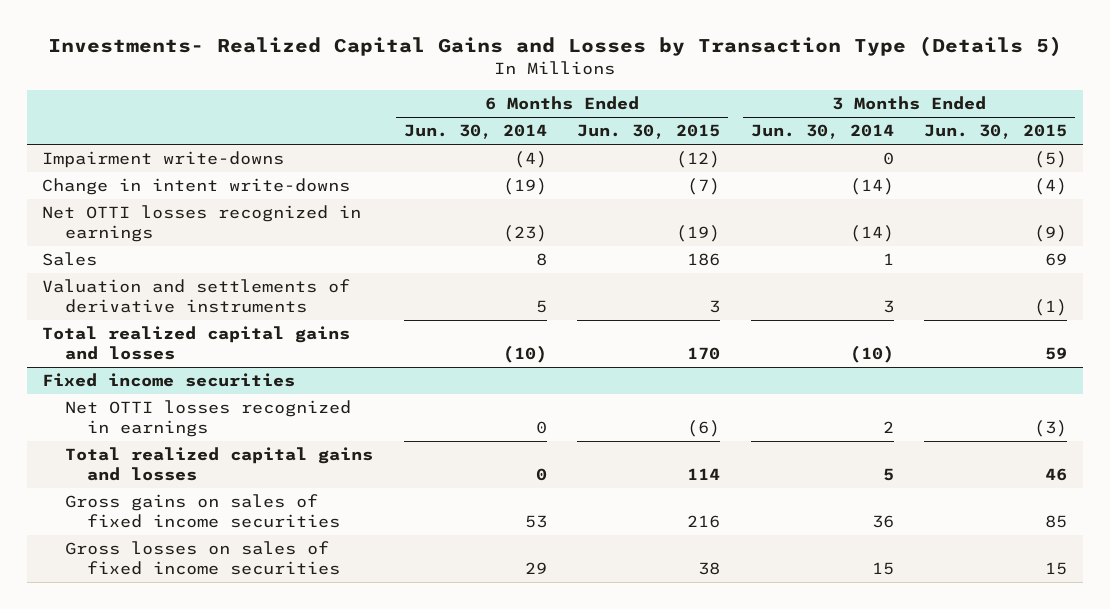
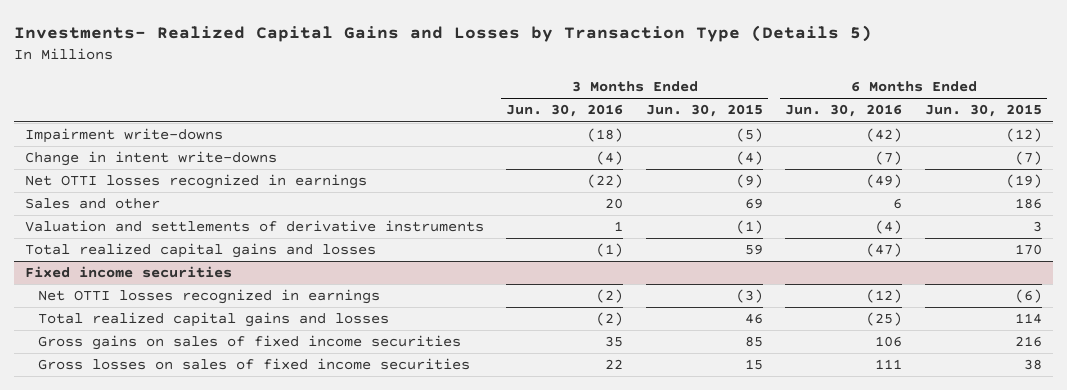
- | 6 Months Ended Jun. 30, 2014 | 6 Months Ended Jun. 30, 2015 | 3 Months Ended Jun. 30, 2014 | 3 Months Ended Jun. 30, 2015
+ | 3 Months Ended Jun. 30, 2016 | 3 Months Ended Jun. 30, 2015 | 6 Months Ended Jun. 30, 2016 | 6 Months Ended Jun. 30, 2015
- Sales | 8 | 186 | 1 | 69
+ Sales and other | 20 | 69 | 6 | 186

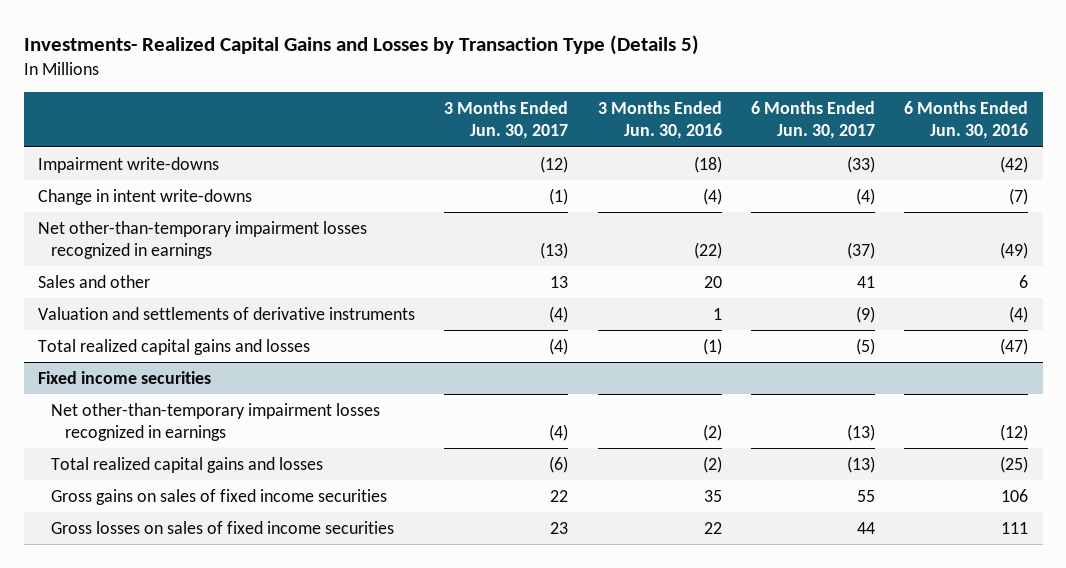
- | 3 Months Ended Jun. 30, 2016 | 3 Months Ended Jun. 30, 2015 | 6 Months Ended Jun. 30, 2016 | 6 Months Ended Jun. 30, 2015
+ | 3 Months Ended Jun. 30, 2017 | 3 Months Ended Jun. 30, 2016 | 6 Months Ended Jun. 30, 2017 | 6 Months Ended Jun. 30, 2016
- Net OTTI losses recognized in earnings | (22) | (9) | (49) | (19)
+ Net other-than-temporary impairment losses recognized in earnings | (13) | (22) | (37) | (49)
@ Fixed income securities
- Net OTTI losses recognized in earnings | (2) | (3) | (12) | (6)
+ Net other-than-temporary impairment losses recognized in earnings | (4) | (2) | (13) | (12)

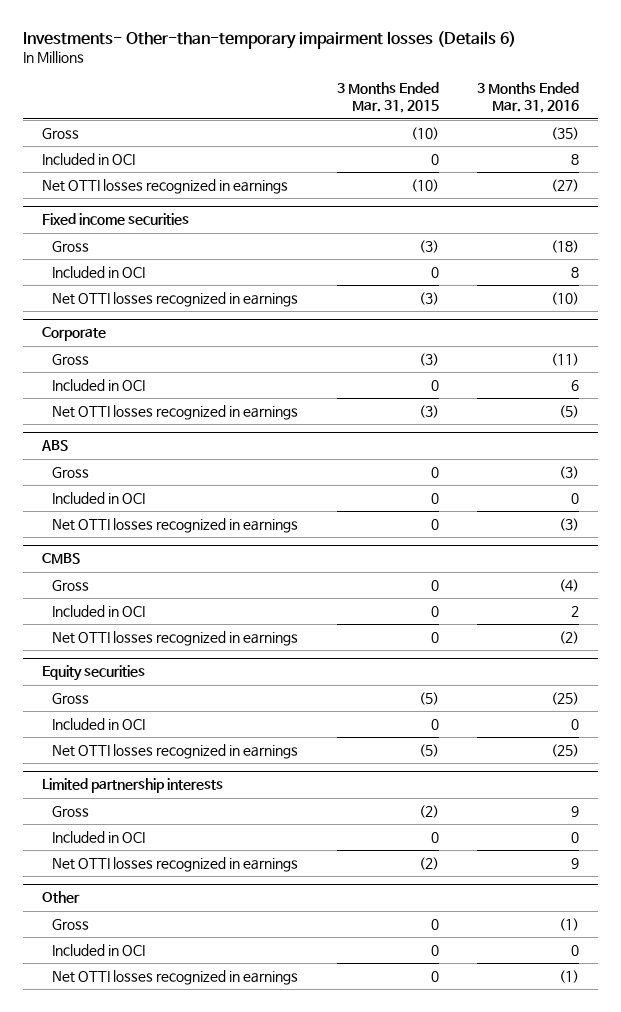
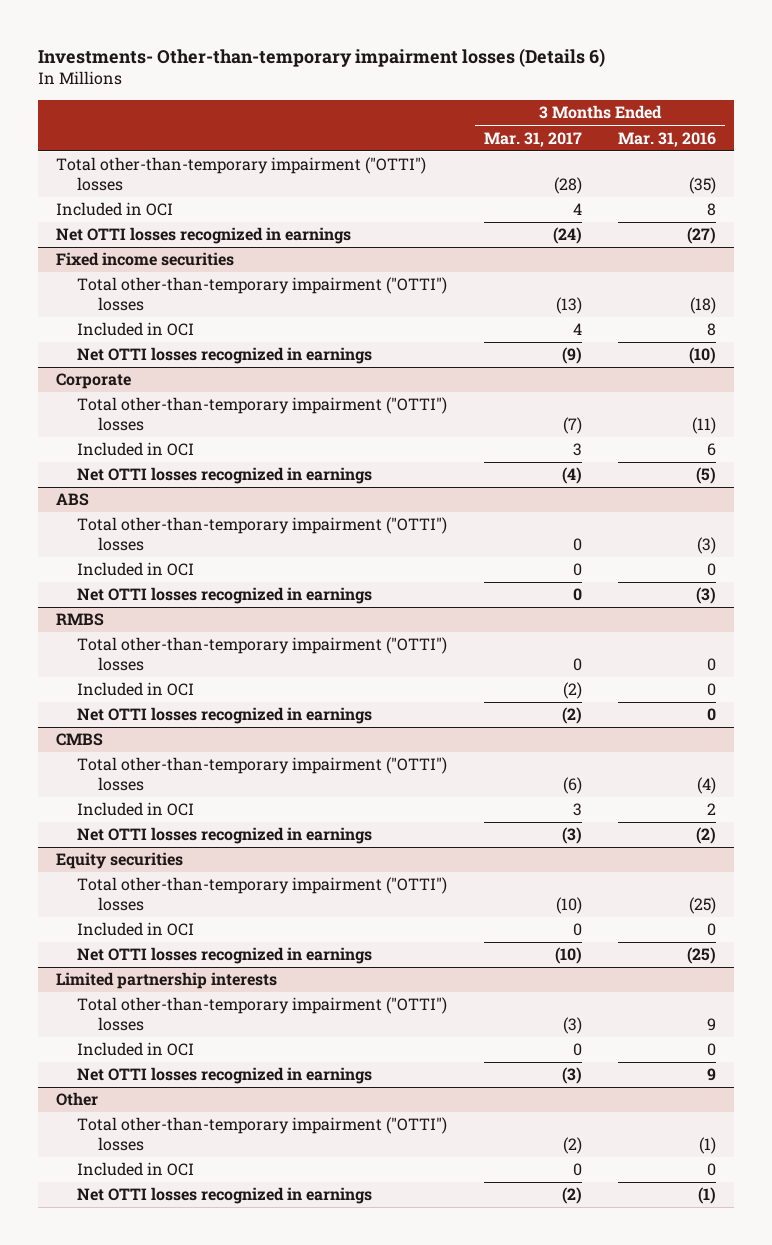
- | 3 Months Ended Mar. 31, 2015 | 3 Months Ended Mar. 31, 2016
+ | 3 Months Ended Mar. 31, 2017 | 3 Months Ended Mar. 31, 2016
- Gross | (10) | (35)
+ Total other-than-temporary impairment ("OTTI") losses | (28) | (35)
@ Fixed income securities
- Gross | (3) | (18)
+ Total other-than-temporary impairment ("OTTI") losses | (13) | (18)
@ Corporate
- Gross | (3) | (11)
+ Total other-than-temporary impairment ("OTTI") losses | (7) | (11)
@ ABS
- Gross | 0 | (3)
+ Total other-than-temporary impairment ("OTTI") losses | 0 | (3)
+ RMBS
+ Total other-than-temporary impairment ("OTTI") losses | 0 | 0
+ Included in OCI | (2) | 0
+ Net OTTI losses recognized in earnings | (2) | 0
@ CMBS
- Gross | 0 | (4)
+ Total other-than-temporary impairment ("OTTI") losses | (6) | (4)
@ Equity securities
- Gross | (5) | (25)
+ Total other-than-temporary impairment ("OTTI") losses | (10) | (25)
@ Limited partnership interests
- Gross | (2) | 9
+ Total other-than-temporary impairment ("OTTI") losses | (3) | 9
@ Other
- Gross | 0 | (1)
+ Total other-than-temporary impairment ("OTTI") losses | (2) | (1)

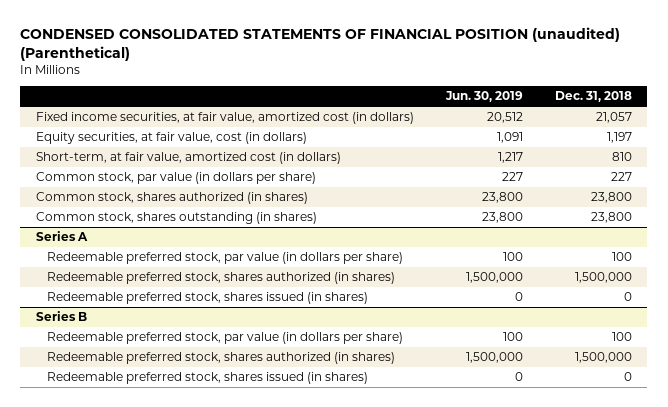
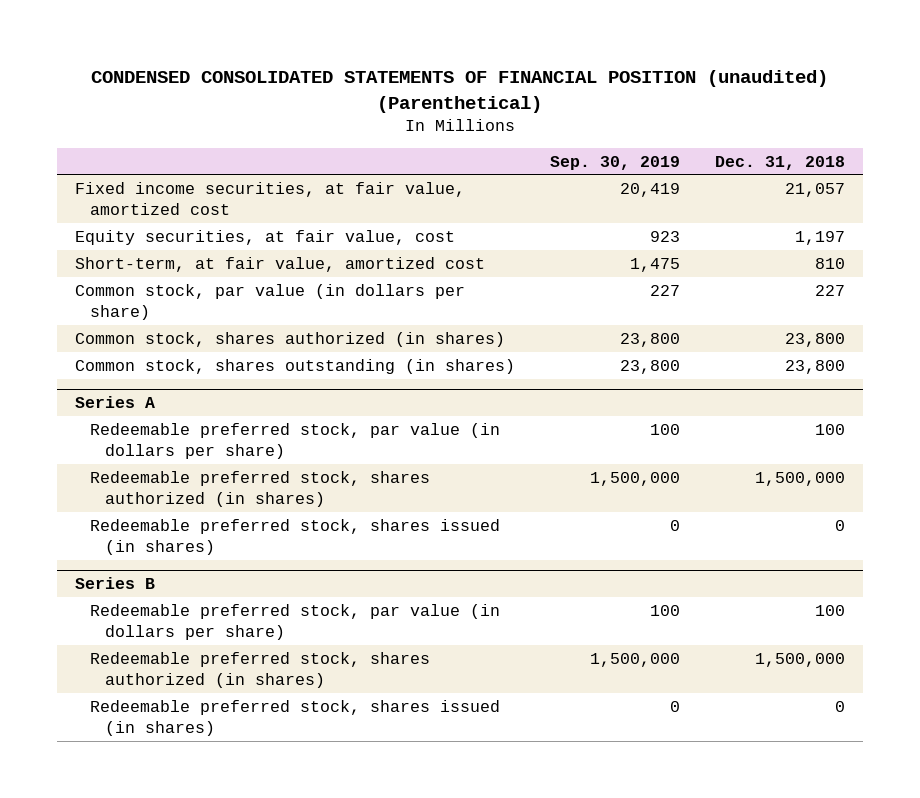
- | Jun. 30, 2019 | Dec. 31, 2018
+ | Sep. 30, 2019 | Dec. 31, 2018
- Fixed income securities, at fair value, amortized cost (in dollars) | 20,512 | 21,057
- Equity securities, at fair value, cost (in dollars) | 1,091 | 1,197
- Short-term, at fair value, amortized cost (in dollars) | 1,217 | 810
+ Fixed income securities, at fair value, amortized cost | 20,419 | 21,057
+ Equity securities, at fair value, cost | 923 | 1,197
+ Short-term, at fair value, amortized cost | 1,475 | 810

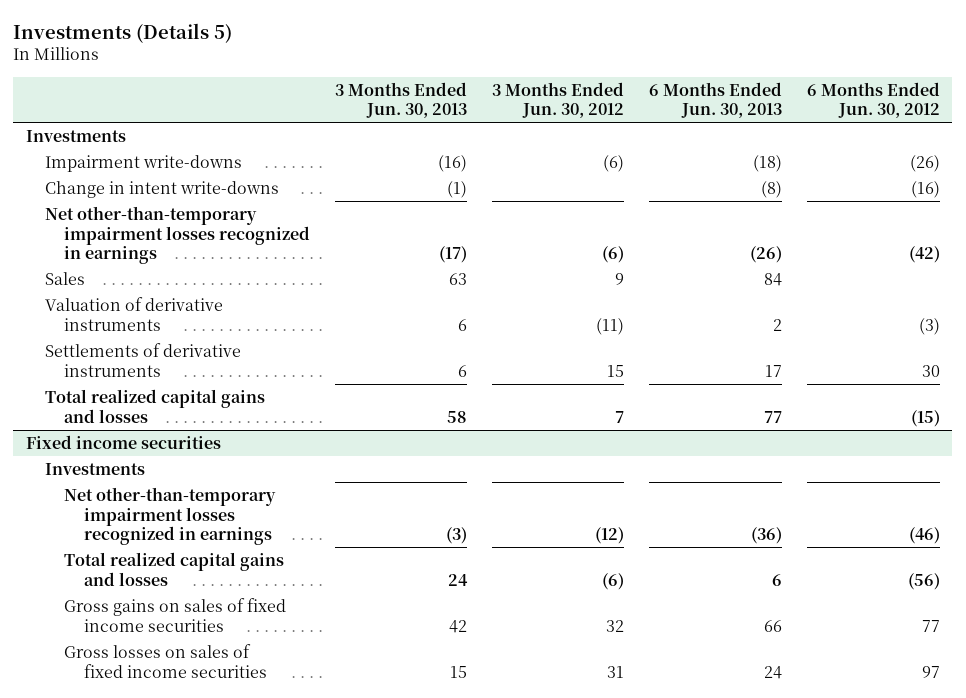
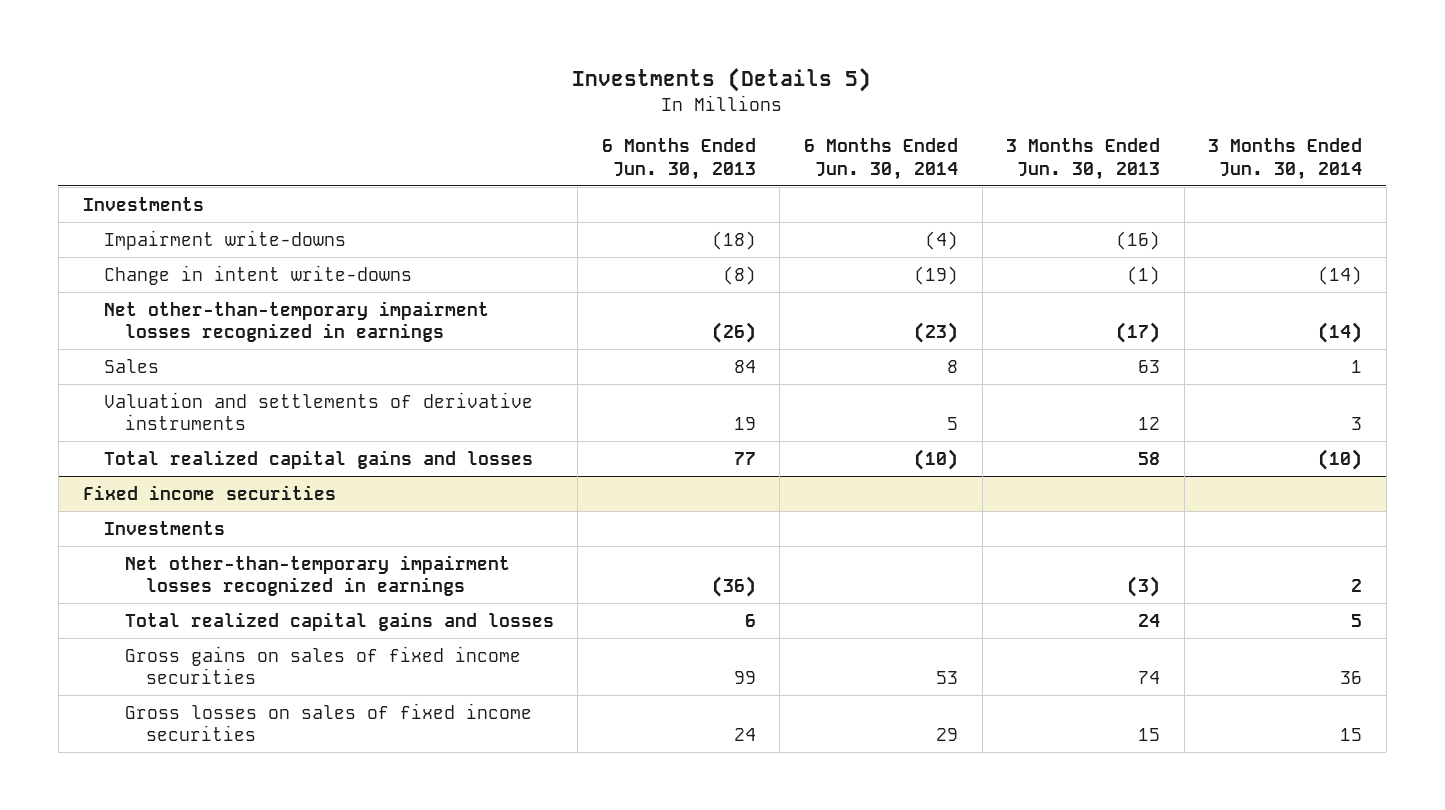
- | 3 Months Ended Jun. 30, 2013 | 3 Months Ended Jun. 30, 2012 | 6 Months Ended Jun. 30, 2013 | 6 Months Ended Jun. 30, 2012
+ | 6 Months Ended Jun. 30, 2013 | 6 Months Ended Jun. 30, 2014 | 3 Months Ended Jun. 30, 2013 | 3 Months Ended Jun. 30, 2014
- Valuation of derivative instruments | 6 | (11) | 2 | (3)
- Settlements of derivative instruments | 6 | 15 | 17 | 30
+ Valuation and settlements of derivative instruments | 19 | 5 | 12 | 3
@ Fixed income securities
- Gross gains on sales of fixed income securities | 42 | 32 | 66 | 77
+ Gross gains on sales of fixed income securities | 99 | 53 | 74 | 36

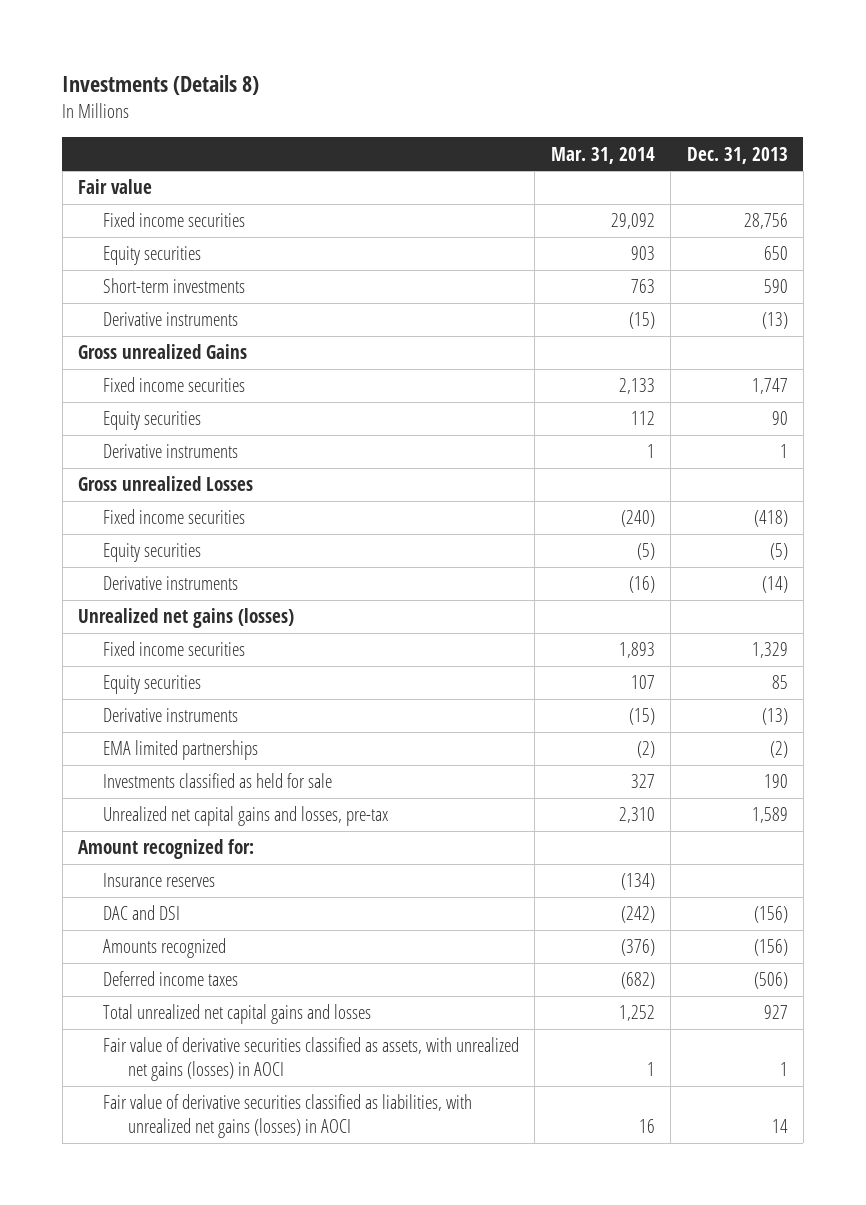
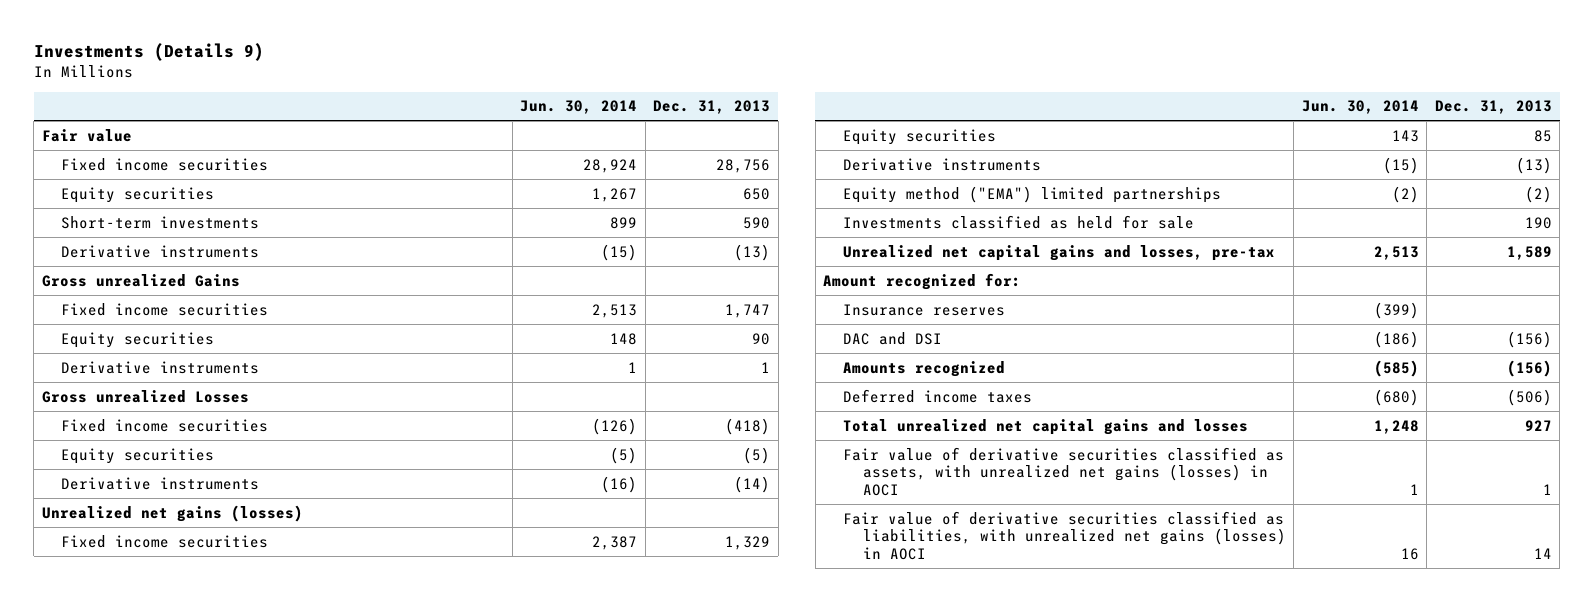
- Investments (Details 8)
+ Investments (Details 9)
- | Mar. 31, 2014 | Dec. 31, 2013
+ | Jun. 30, 2014 | Dec. 31, 2013
- EMA limited partnerships | (2) | (2)
+ Equity method ("EMA") limited partnerships | (2) | (2)

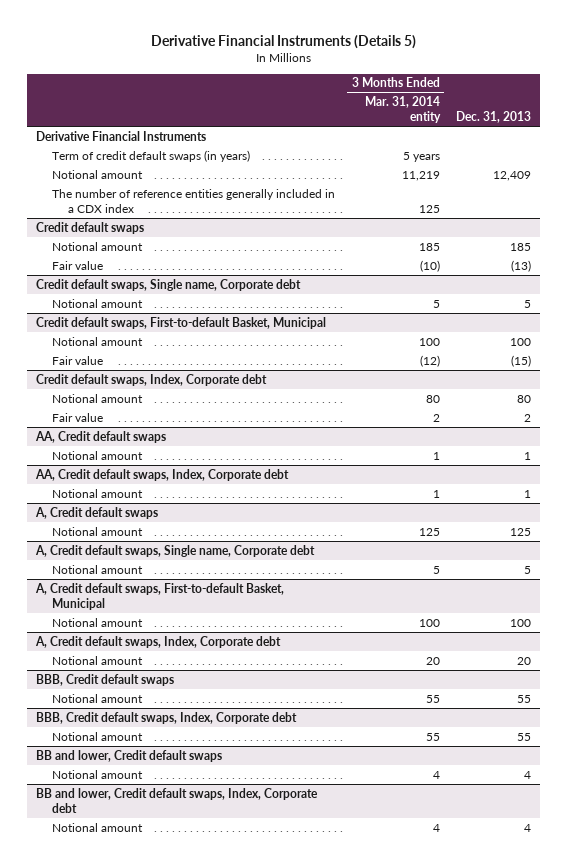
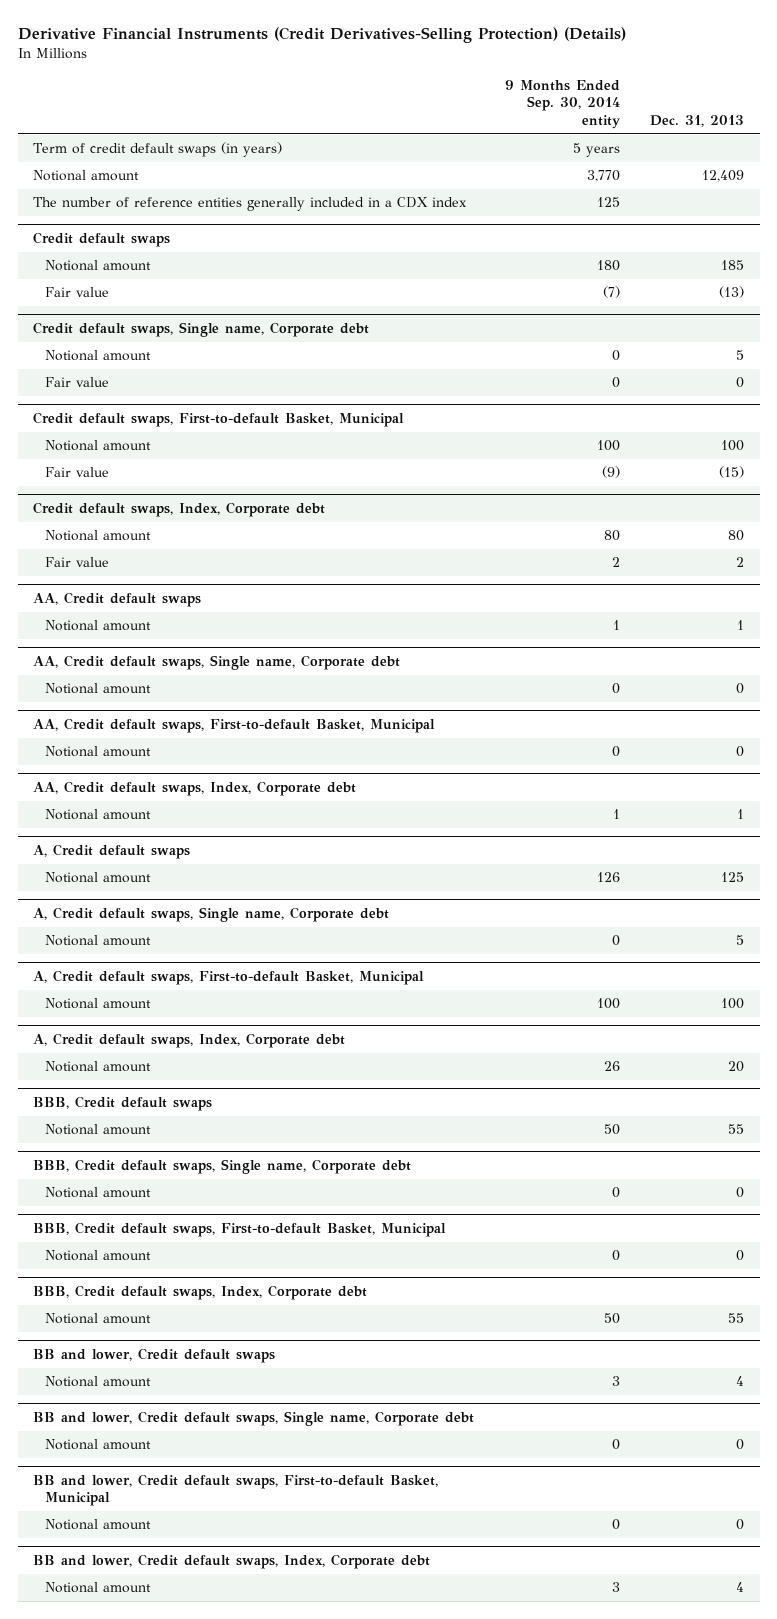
- Derivative Financial Instruments (Details 5)
+ Derivative Financial Instruments (Credit Derivatives-Selling Protection) (Details)
- | 3 Months Ended Mar. 31, 2014 entity | Dec. 31, 2013
+ | 9 Months Ended Sep. 30, 2014 entity | Dec. 31, 2013
- Derivative Financial Instruments
@ Credit default swaps, Single name, Corporate debt
+ Fair value | 0 | 0
+ AA, Credit default swaps, Single name, Corporate debt
+ Notional amount | 0 | 0
+ AA, Credit default swaps, First-to-default Basket, Municipal
+ Notional amount | 0 | 0
+ BBB, Credit default swaps, Single name, Corporate debt
+ Notional amount | 0 | 0
+ BBB, Credit default swaps, First-to-default Basket, Municipal
+ Notional amount | 0 | 0
+ BB and lower, Credit default swaps, Single name, Corporate debt
+ Notional amount | 0 | 0
+ BB and lower, Credit default swaps, First-to-default Basket, Municipal
+ Notional amount | 0 | 0

